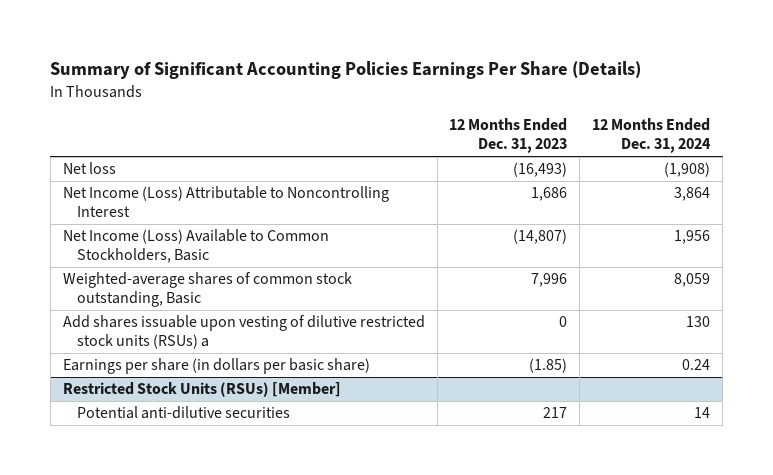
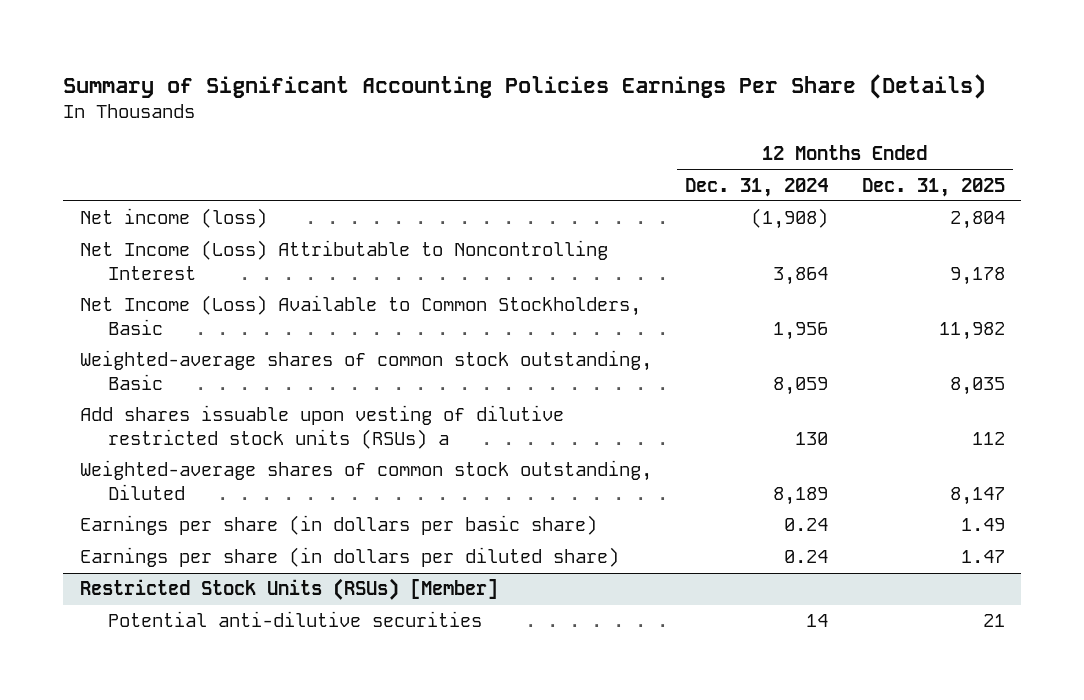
- | 12 Months Ended Dec. 31, 2023 | 12 Months Ended Dec. 31, 2024
+ | 12 Months Ended Dec. 31, 2024 | 12 Months Ended Dec. 31, 2025
- Net loss | (16,493) | (1,908)
+ Net income (loss) | (1,908) | 2,804
+ Weighted-average shares of common stock outstanding, Diluted | 8,189 | 8,147
+ Earnings per share (in dollars per diluted share) | 0.24 | 1.47

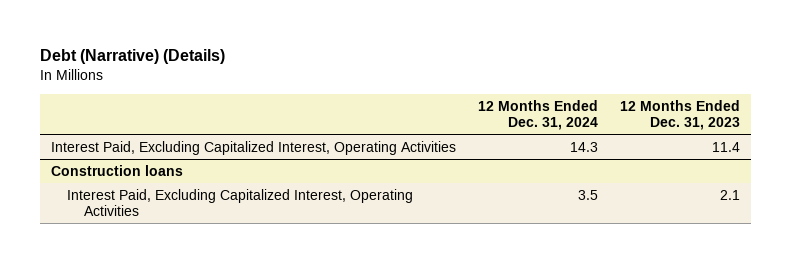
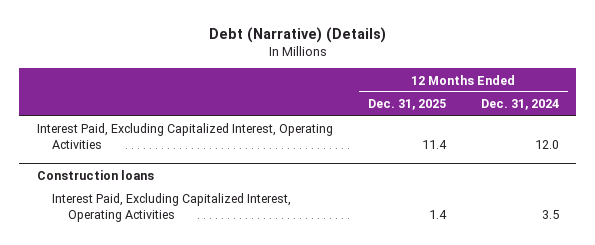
- | 12 Months Ended Dec. 31, 2024 | 12 Months Ended Dec. 31, 2023
+ | 12 Months Ended Dec. 31, 2025 | 12 Months Ended Dec. 31, 2024
- Interest Paid, Excluding Capitalized Interest, Operating Activities | 14.3 | 11.4
+ Interest Paid, Excluding Capitalized Interest, Operating Activities | 11.4 | 12.0

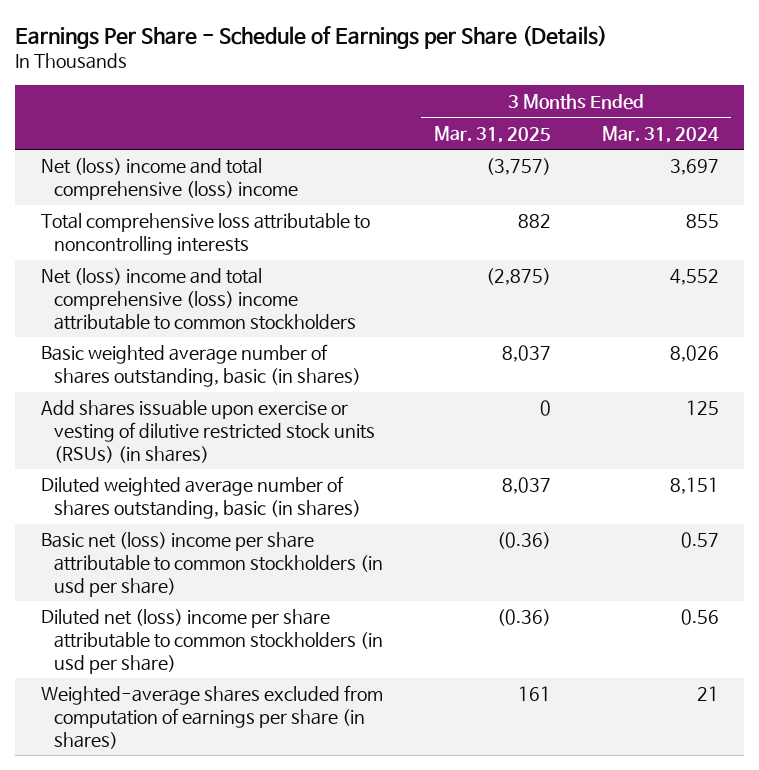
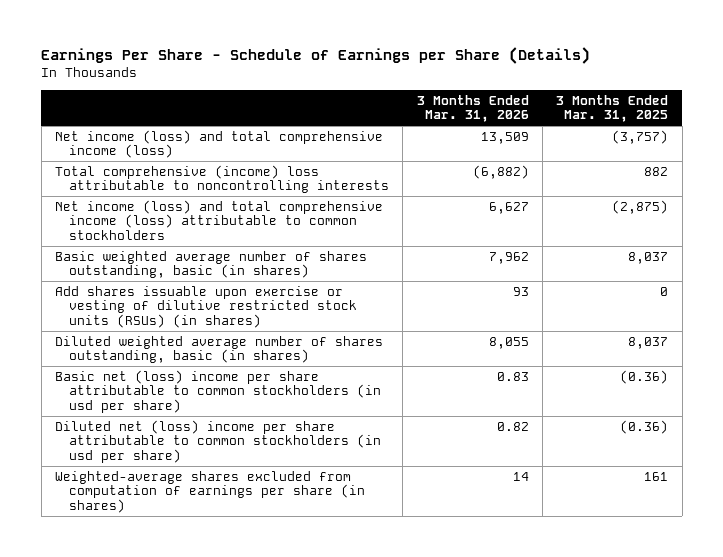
- | 3 Months Ended Mar. 31, 2025 | 3 Months Ended Mar. 31, 2024
+ | 3 Months Ended Mar. 31, 2026 | 3 Months Ended Mar. 31, 2025
- Net (loss) income and total comprehensive (loss) income | (3,757) | 3,697
- Total comprehensive loss attributable to noncontrolling interests | 882 | 855
- Net (loss) income and total comprehensive (loss) income attributable to common stockholders | (2,875) | 4,552
+ Net income (loss) and total comprehensive income (loss) | 13,509 | (3,757)
+ Total comprehensive (income) loss attributable to noncontrolling interests | (6,882) | 882
+ Net income (loss) and total comprehensive income (loss) attributable to common stockholders | 6,627 | (2,875)

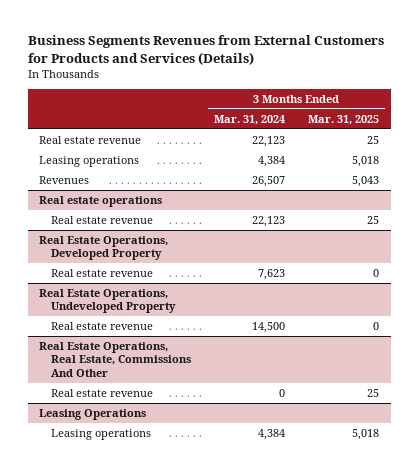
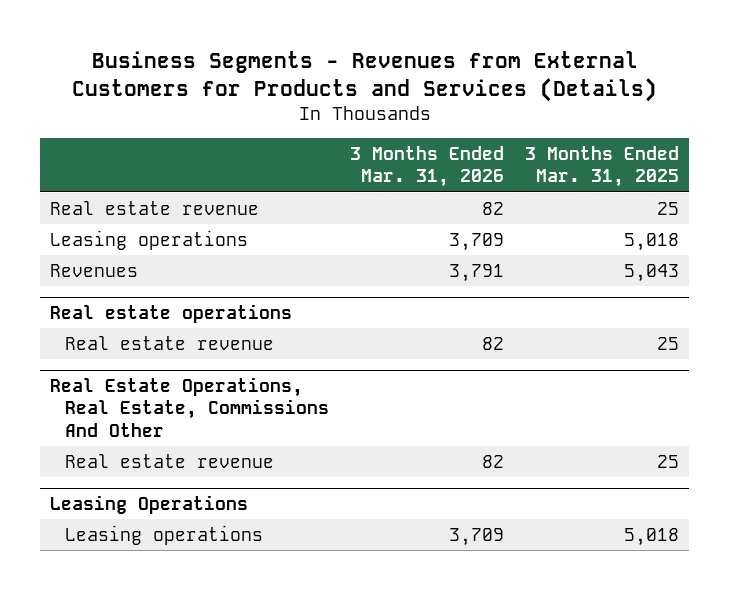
- Business Segments Revenues from External Customers for Products and Services (Details)
+ Business Segments - Revenues from External Customers for Products and Services (Details)
- | 3 Months Ended Mar. 31, 2024 | 3 Months Ended Mar. 31, 2025
+ | 3 Months Ended Mar. 31, 2026 | 3 Months Ended Mar. 31, 2025
- Real Estate Operations, Developed Property
- Real estate revenue | 7,623 | 0
- Real Estate Operations, Undeveloped Property
- Real estate revenue | 14,500 | 0

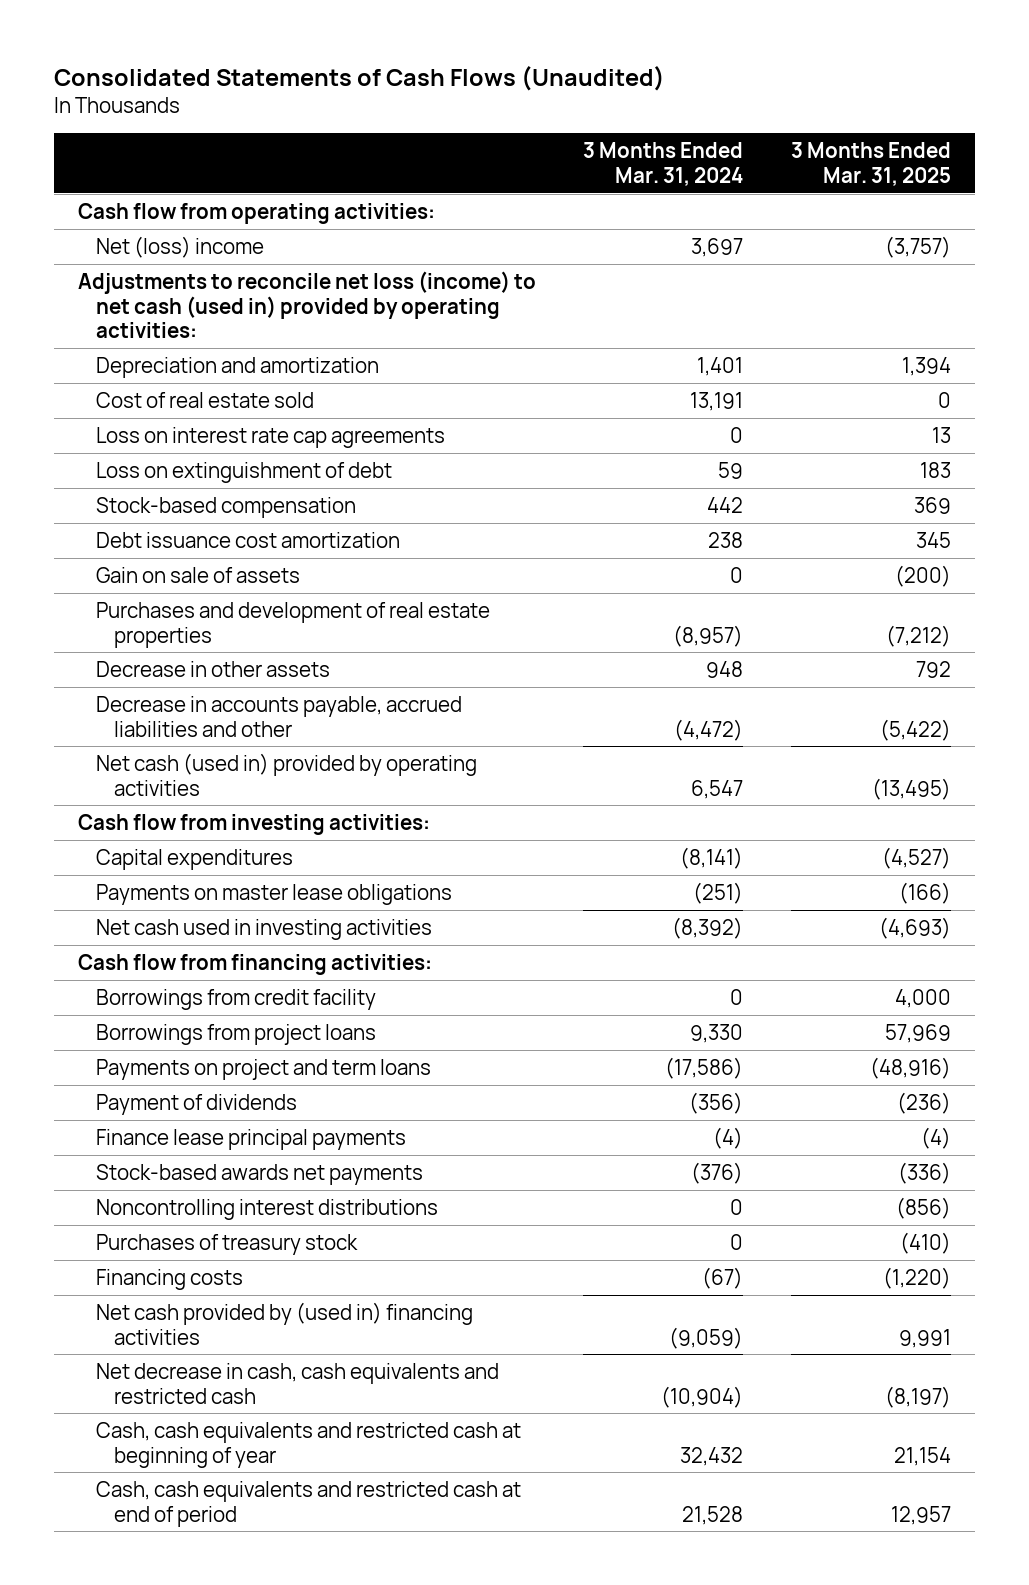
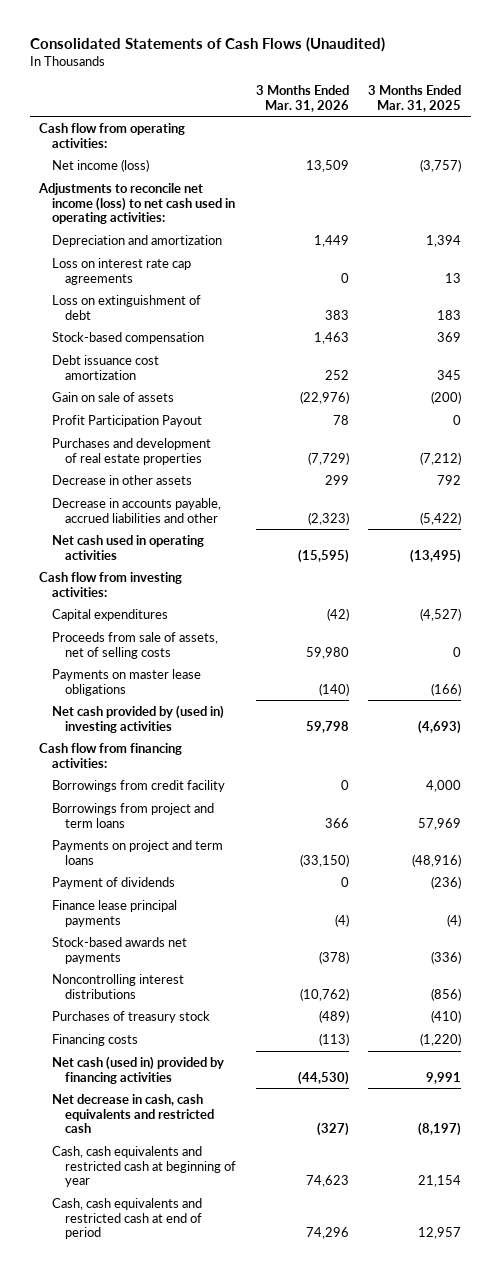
- | 3 Months Ended Mar. 31, 2024 | 3 Months Ended Mar. 31, 2025
+ | 3 Months Ended Mar. 31, 2026 | 3 Months Ended Mar. 31, 2025
- Net (loss) income | 3,697 | (3,757)
- Adjustments to reconcile net loss (income) to net cash (used in) provided by operating activities:
+ Net income (loss) | 13,509 | (3,757)
+ Adjustments to reconcile net income (loss) to net cash used in operating activities:
- Cost of real estate sold | 13,191 | 0
+ Profit Participation Payout | 78 | 0
- Net cash (used in) provided by operating activities | 6,547 | (13,495)
+ Net cash used in operating activities | (15,595) | (13,495)
+ Proceeds from sale of assets, net of selling costs | 59,980 | 0
- Net cash used in investing activities | (8,392) | (4,693)
+ Net cash provided by (used in) investing activities | 59,798 | (4,693)
- Borrowings from project loans | 9,330 | 57,969
+ Borrowings from project and term loans | 366 | 57,969
- Net cash provided by (used in) financing activities | (9,059) | 9,991
+ Net cash (used in) provided by financing activities | (44,530) | 9,991

